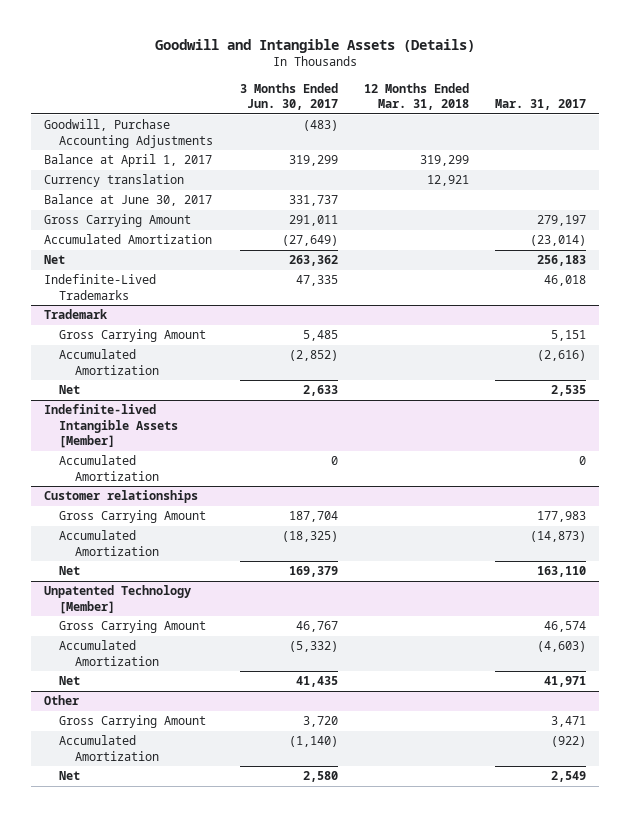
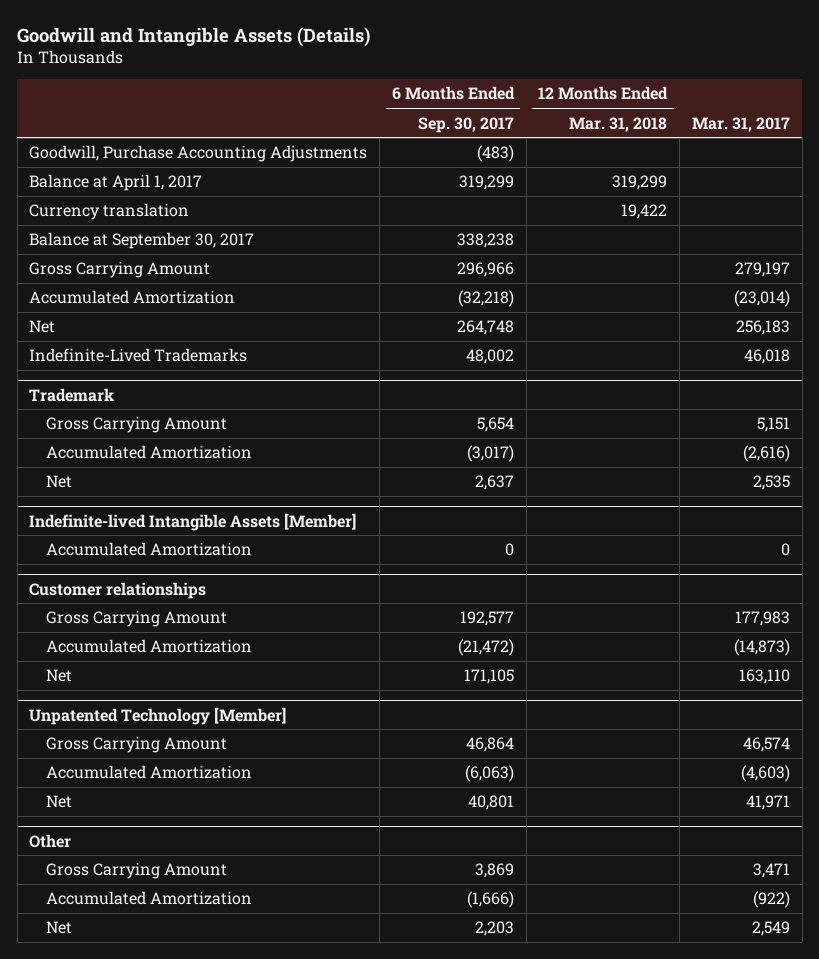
- | 3 Months Ended Jun. 30, 2017 | 12 Months Ended Mar. 31, 2018 | Mar. 31, 2017
+ | 6 Months Ended Sep. 30, 2017 | 12 Months Ended Mar. 31, 2018 | Mar. 31, 2017
- Currency translation | | 12,921 |
- Balance at June 30, 2017 | 331,737 | |
+ Currency translation | | 19,422 |
+ Balance at September 30, 2017 | 338,238 | |

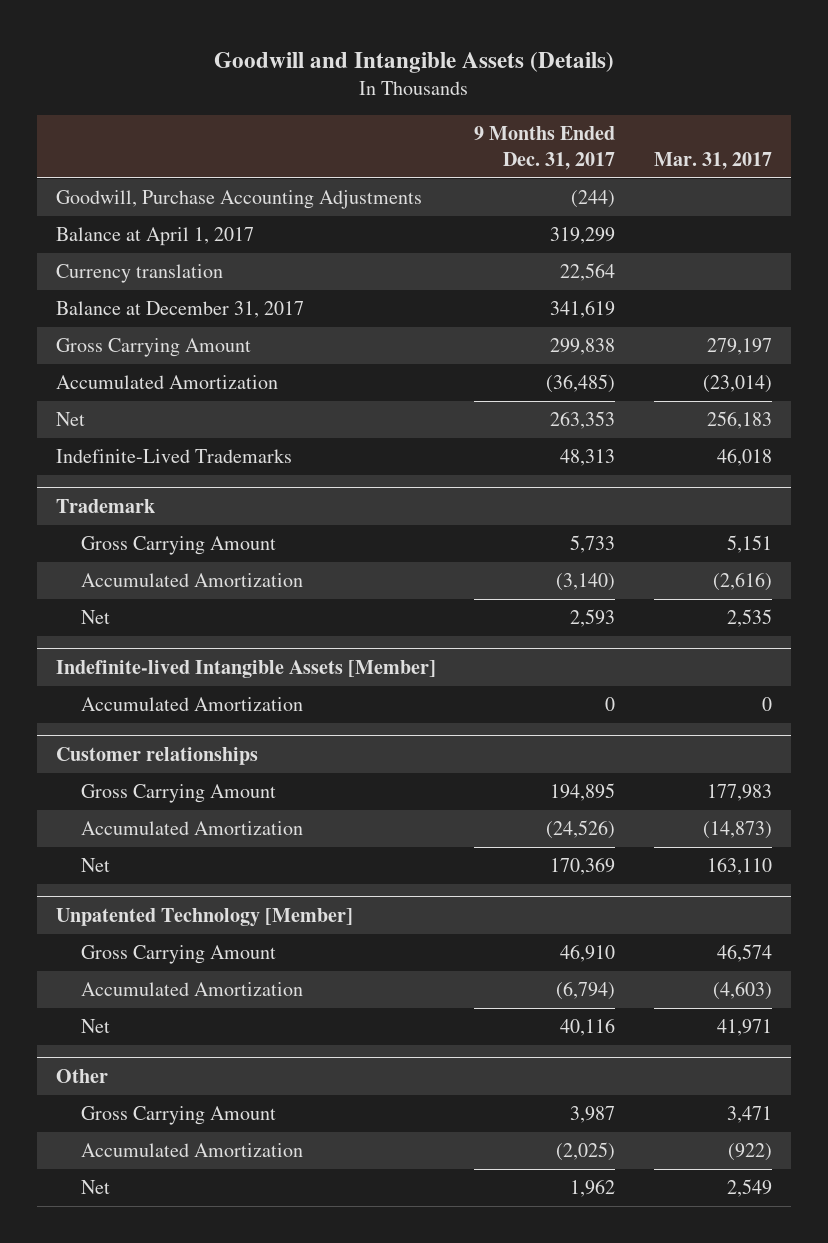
- | 6 Months Ended Sep. 30, 2017 | 12 Months Ended Mar. 31, 2018 | Mar. 31, 2017
+ | 9 Months Ended Dec. 31, 2017 | Mar. 31, 2017
- Balance at September 30, 2017 | 338,238 | |
+ Balance at December 31, 2017 | 341,619 |

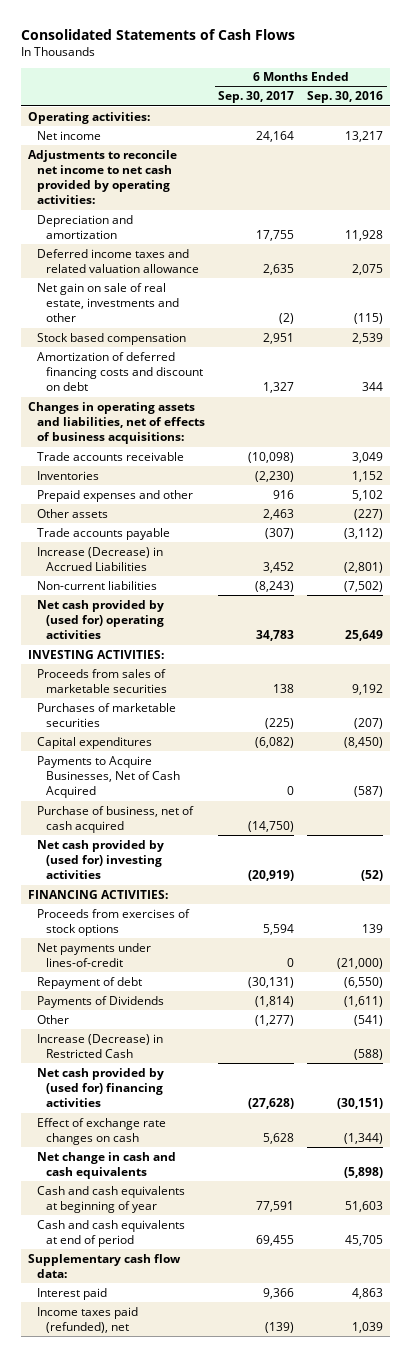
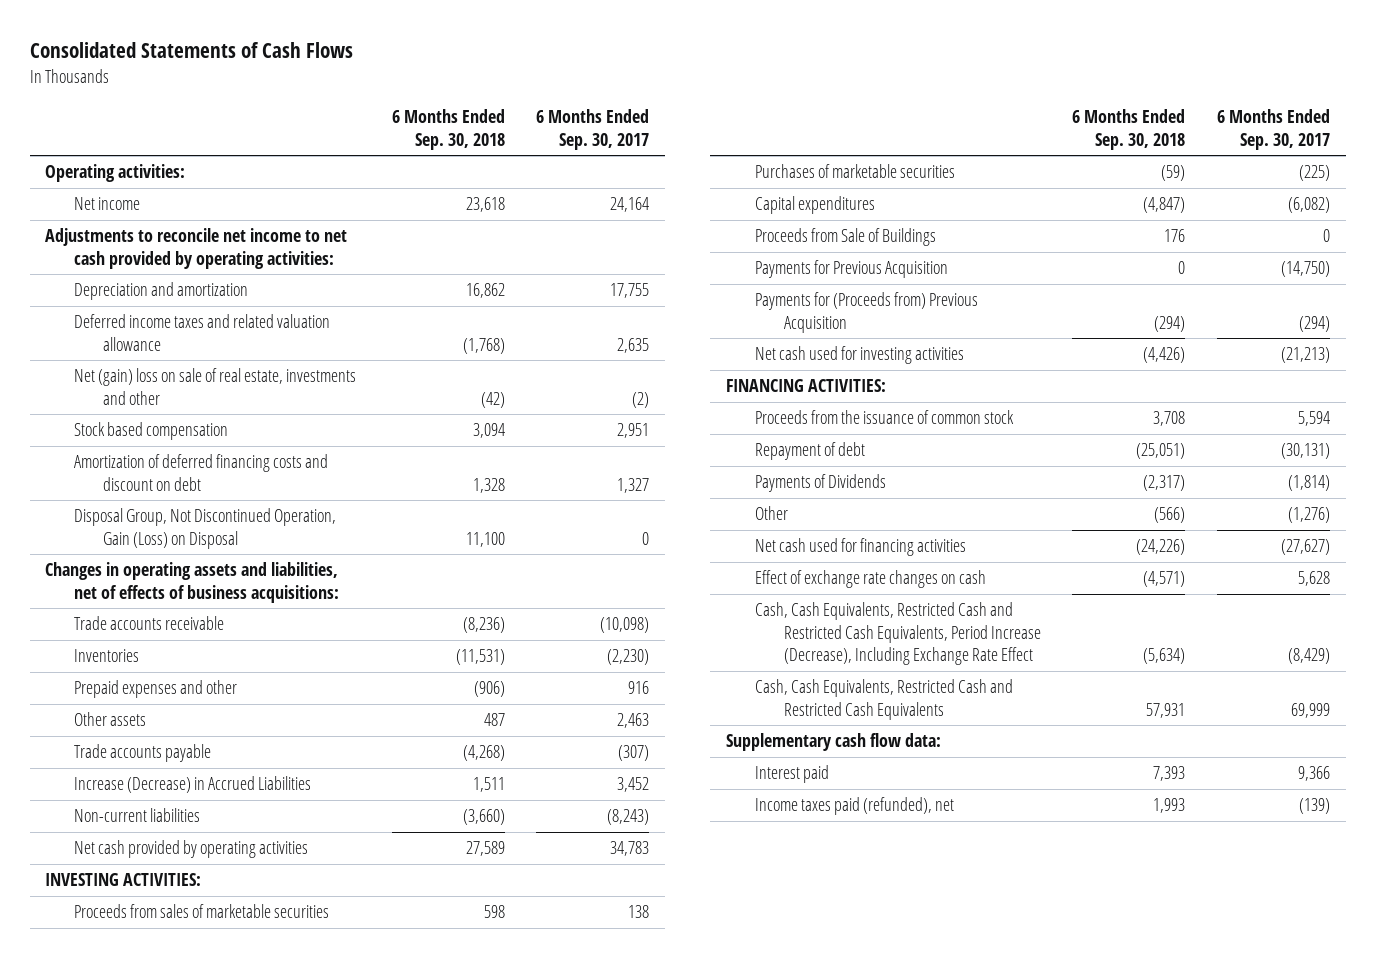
- | 6 Months Ended Sep. 30, 2017 | 6 Months Ended Sep. 30, 2016
+ | 6 Months Ended Sep. 30, 2018 | 6 Months Ended Sep. 30, 2017
- Net gain on sale of real estate, investments and other | (2) | (115)
+ Net (gain) loss on sale of real estate, investments and other | (42) | (2)
+ Disposal Group, Not Discontinued Operation, Gain (Loss) on Disposal | 11,100 | 0
- Net cash provided by (used for) operating activities | 34,783 | 25,649
+ Net cash provided by operating activities | 27,589 | 34,783
- Payments to Acquire Businesses, Net of Cash Acquired | 0 | (587)
- Purchase of business, net of cash acquired | (14,750) |
- Net cash provided by (used for) investing activities | (20,919) | (52)
+ Proceeds from Sale of Buildings | 176 | 0
+ Payments for Previous Acquisition | 0 | (14,750)
+ Payments for (Proceeds from) Previous Acquisition | (294) | (294)
+ Net cash used for investing activities | (4,426) | (21,213)
- Proceeds from exercises of stock options | 5,594 | 139
- Net payments under lines-of-credit | 0 | (21,000)
+ Proceeds from the issuance of common stock | 3,708 | 5,594
- Other | (1,277) | (541)
- Increase (Decrease) in Restricted Cash | | (588)
- Net cash provided by (used for) financing activities | (27,628) | (30,151)
+ Other | (566) | (1,276)
+ Net cash used for financing activities | (24,226) | (27,627)
- Net change in cash and cash equivalents | | (5,898)
- Cash and cash equivalents at beginning of year | 77,591 | 51,603
- Cash and cash equivalents at end of period | 69,455 | 45,705
+ Cash, Cash Equivalents, Restricted Cash and Restricted Cash Equivalents, Period Increase (Decrease), Including Exchange Rate Effect | (5,634) | (8,429)
+ Cash, Cash Equivalents, Restricted Cash and Restricted Cash Equivalents | 57,931 | 69,999

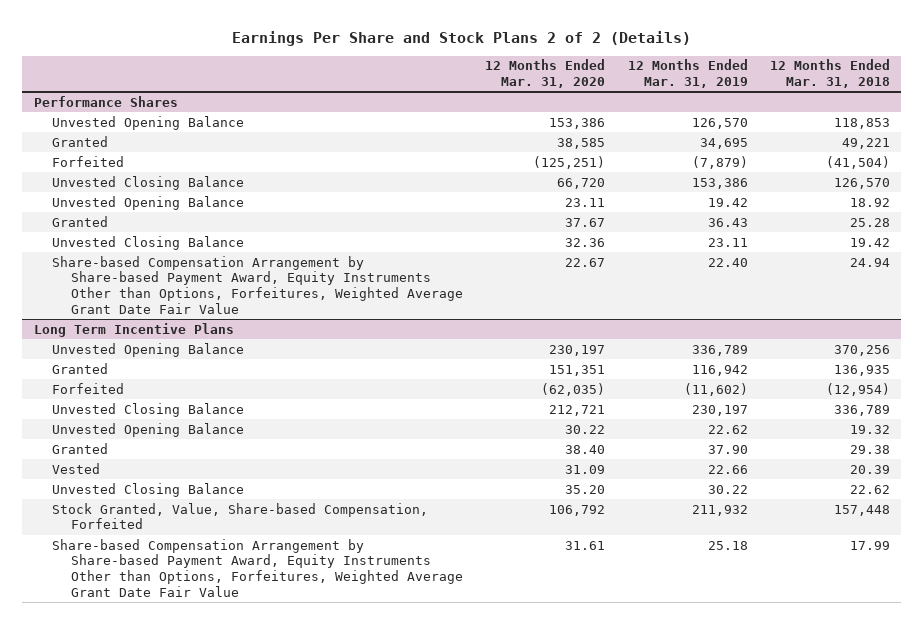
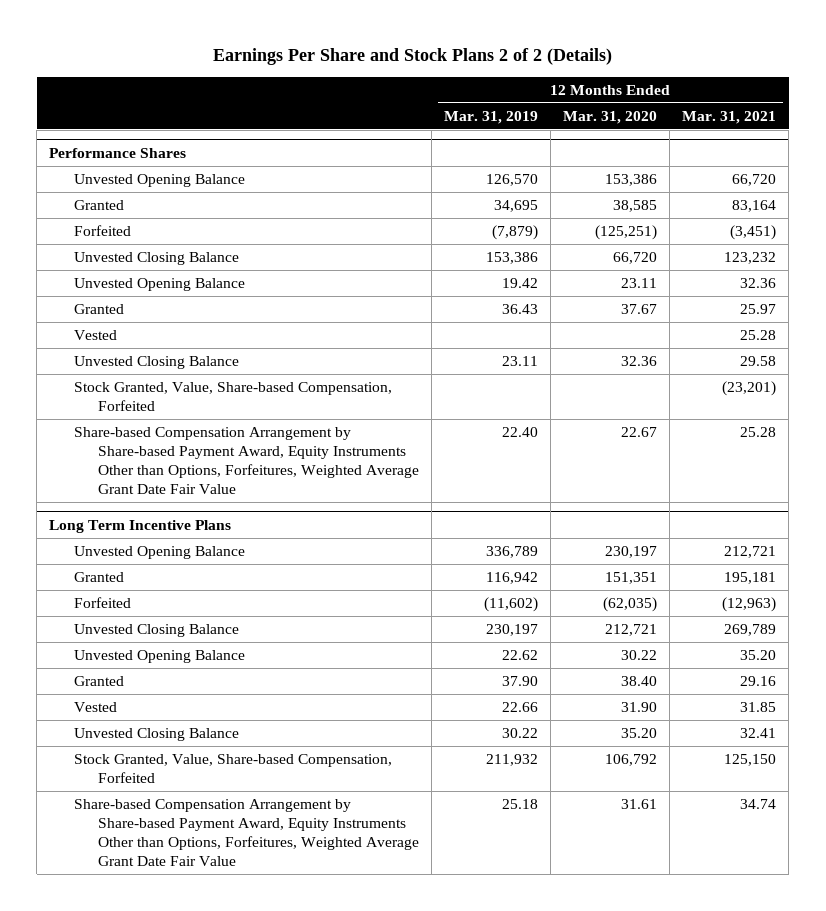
- | 12 Months Ended Mar. 31, 2020 | 12 Months Ended Mar. 31, 2019 | 12 Months Ended Mar. 31, 2018
+ | 12 Months Ended Mar. 31, 2019 | 12 Months Ended Mar. 31, 2020 | 12 Months Ended Mar. 31, 2021
@ Performance Shares
+ Vested | | | 25.28
+ Stock Granted, Value, Share-based Compensation, Forfeited | | | (23,201)
@ Long Term Incentive Plans
- Vested | 31.09 | 22.66 | 20.39
+ Vested | 22.66 | 31.90 | 31.85

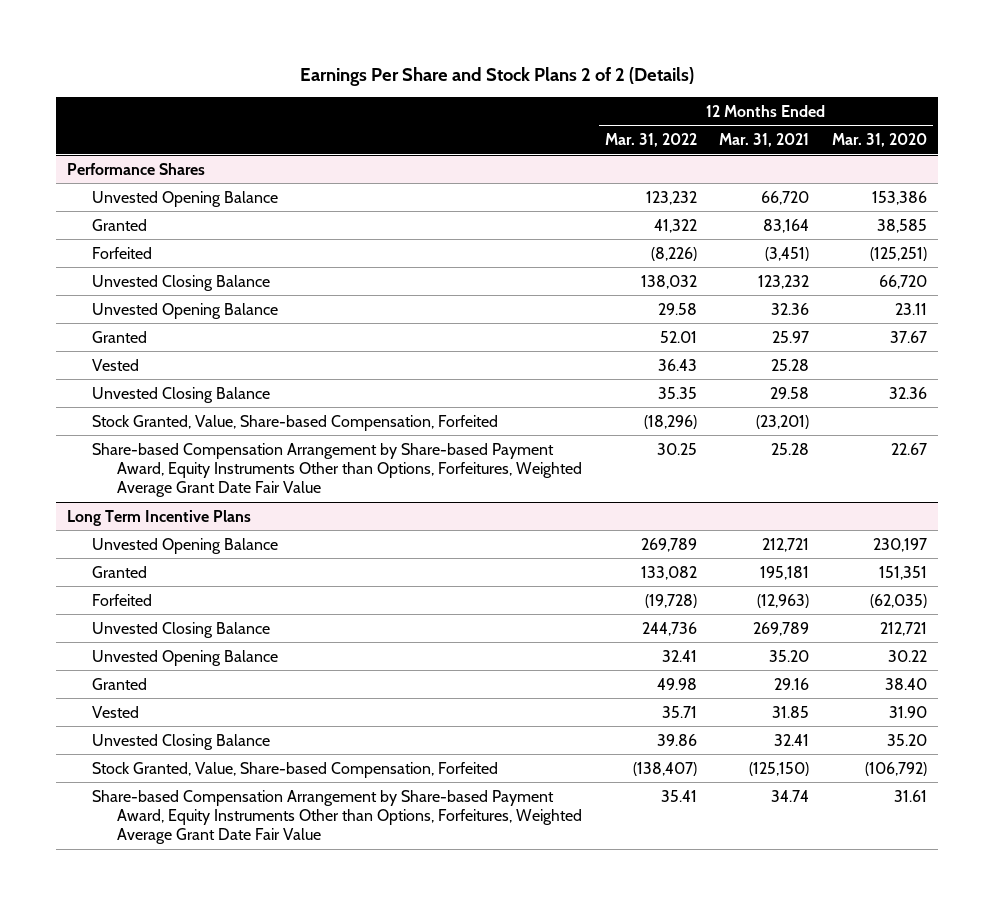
- | 12 Months Ended Mar. 31, 2019 | 12 Months Ended Mar. 31, 2020 | 12 Months Ended Mar. 31, 2021
+ | 12 Months Ended Mar. 31, 2022 | 12 Months Ended Mar. 31, 2021 | 12 Months Ended Mar. 31, 2020
@ Long Term Incentive Plans
- Stock Granted, Value, Share-based Compensation, Forfeited | 211,932 | 106,792 | 125,150
+ Stock Granted, Value, Share-based Compensation, Forfeited | (138,407) | (125,150) | (106,792)

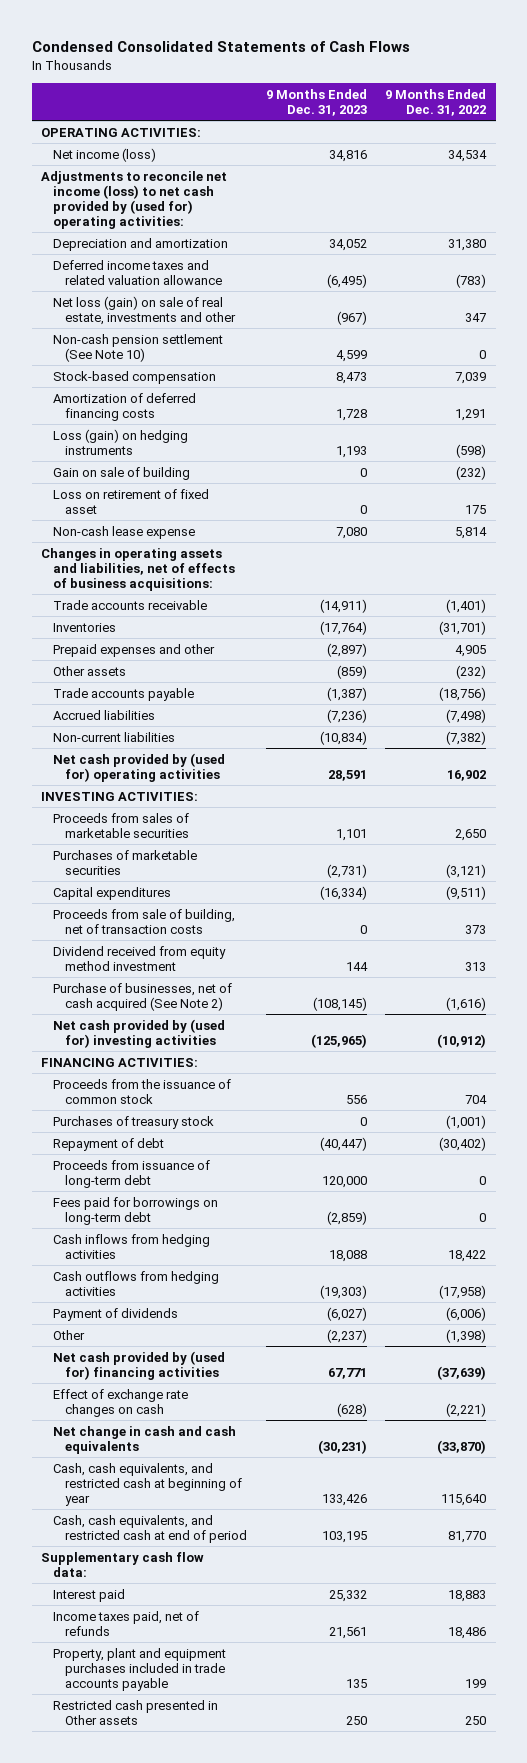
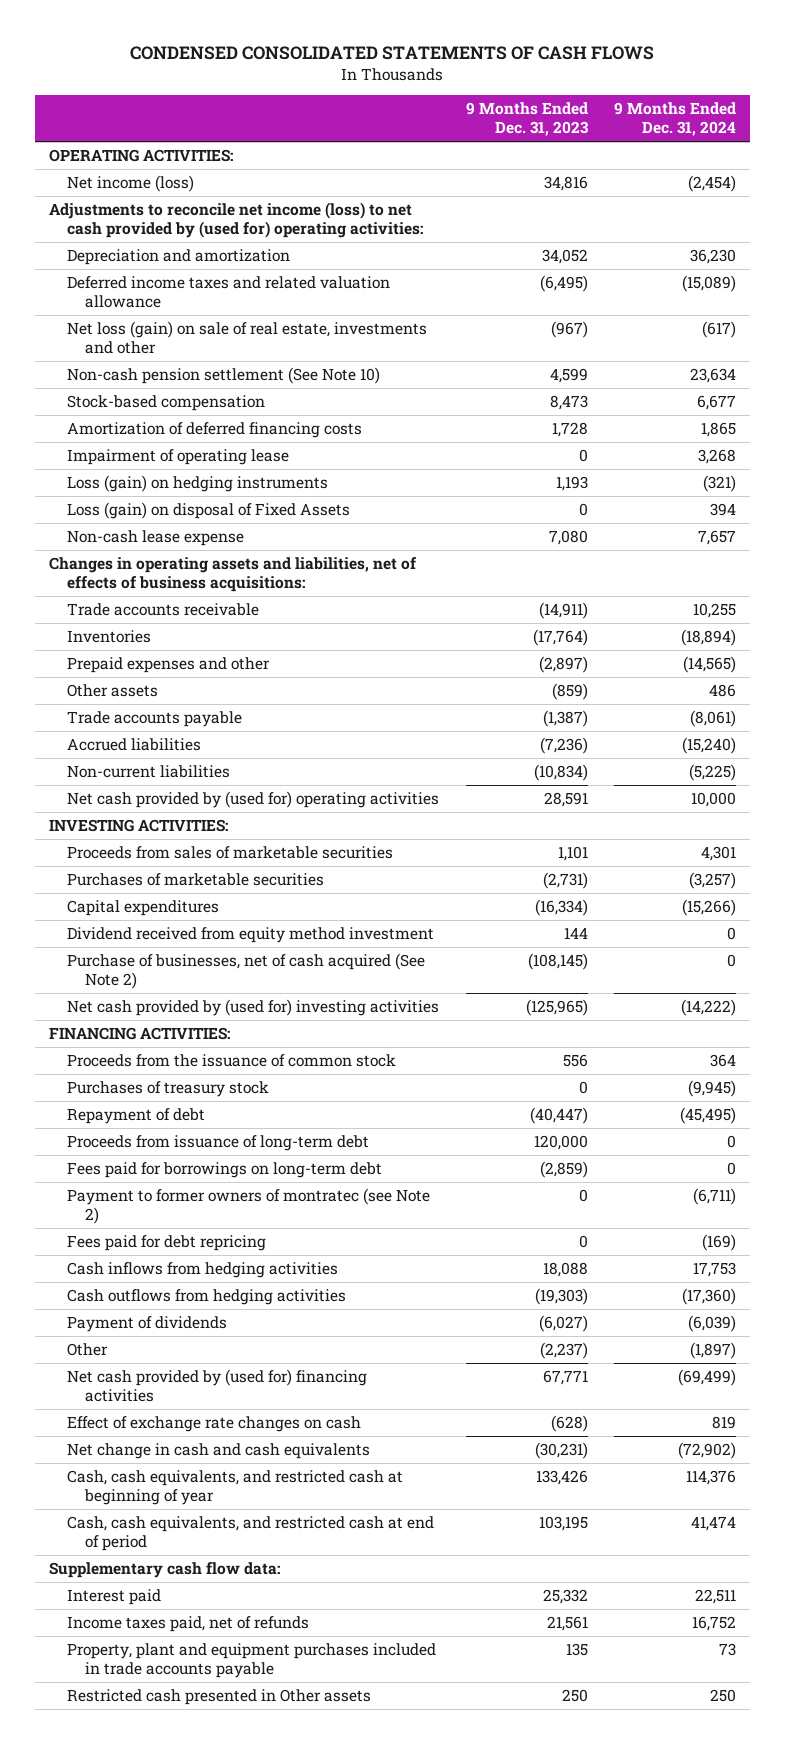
- Condensed Consolidated Statements of Cash Flows
+ CONDENSED CONSOLIDATED STATEMENTS OF CASH FLOWS
- | 9 Months Ended Dec. 31, 2023 | 9 Months Ended Dec. 31, 2022
+ | 9 Months Ended Dec. 31, 2023 | 9 Months Ended Dec. 31, 2024
+ Impairment of operating lease | 0 | 3,268
- Gain on sale of building | 0 | (232)
- Loss on retirement of fixed asset | 0 | 175
+ Loss (gain) on disposal of Fixed Assets | 0 | 394
- Proceeds from sale of building, net of transaction costs | 0 | 373
+ Payment to former owners of montratec (see Note 2) | 0 | (6,711)
+ Fees paid for debt repricing | 0 | (169)

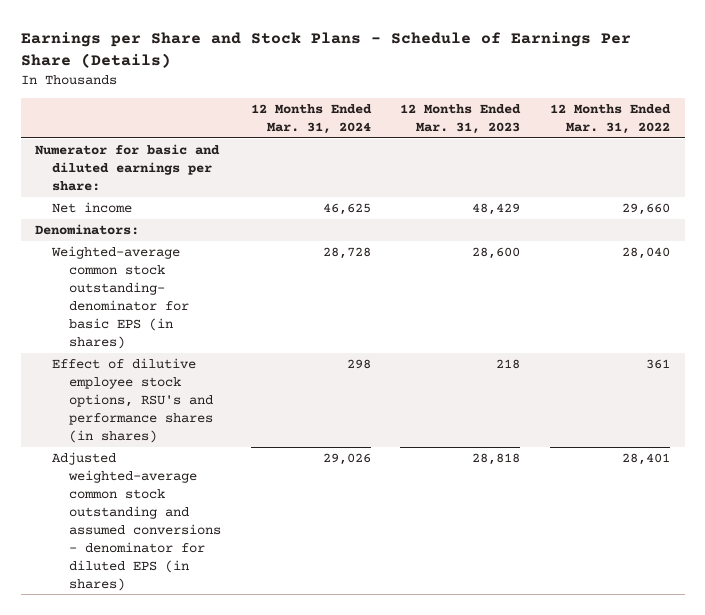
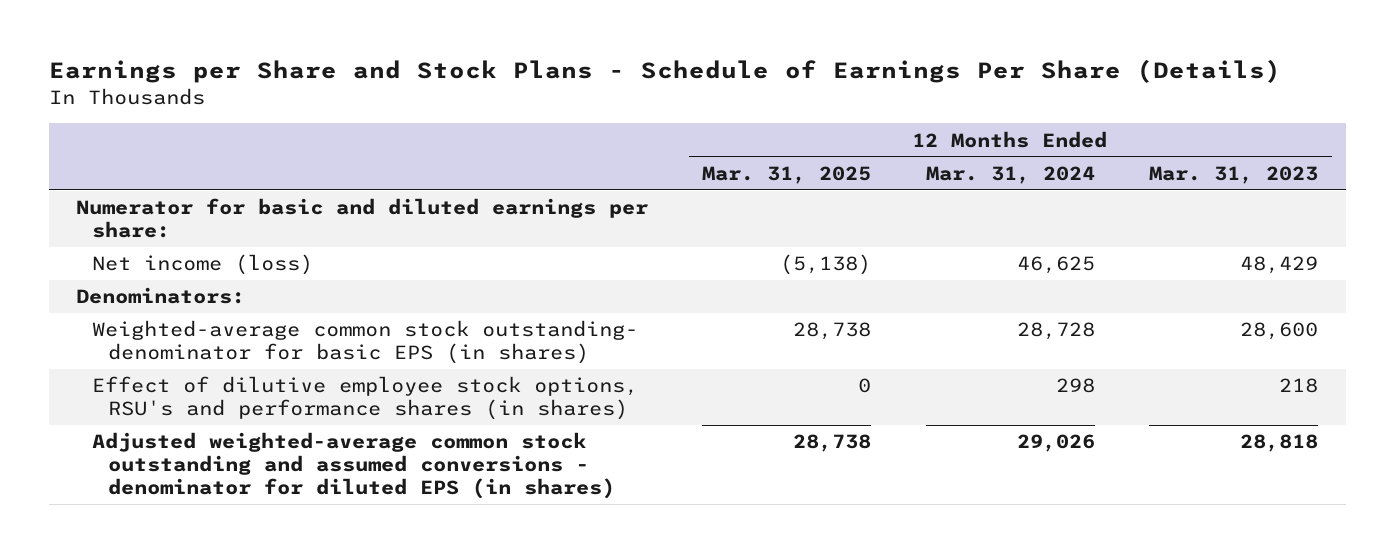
- | 12 Months Ended Mar. 31, 2024 | 12 Months Ended Mar. 31, 2023 | 12 Months Ended Mar. 31, 2022
+ | 12 Months Ended Mar. 31, 2025 | 12 Months Ended Mar. 31, 2024 | 12 Months Ended Mar. 31, 2023
- Net income | 46,625 | 48,429 | 29,660
+ Net income (loss) | (5,138) | 46,625 | 48,429

